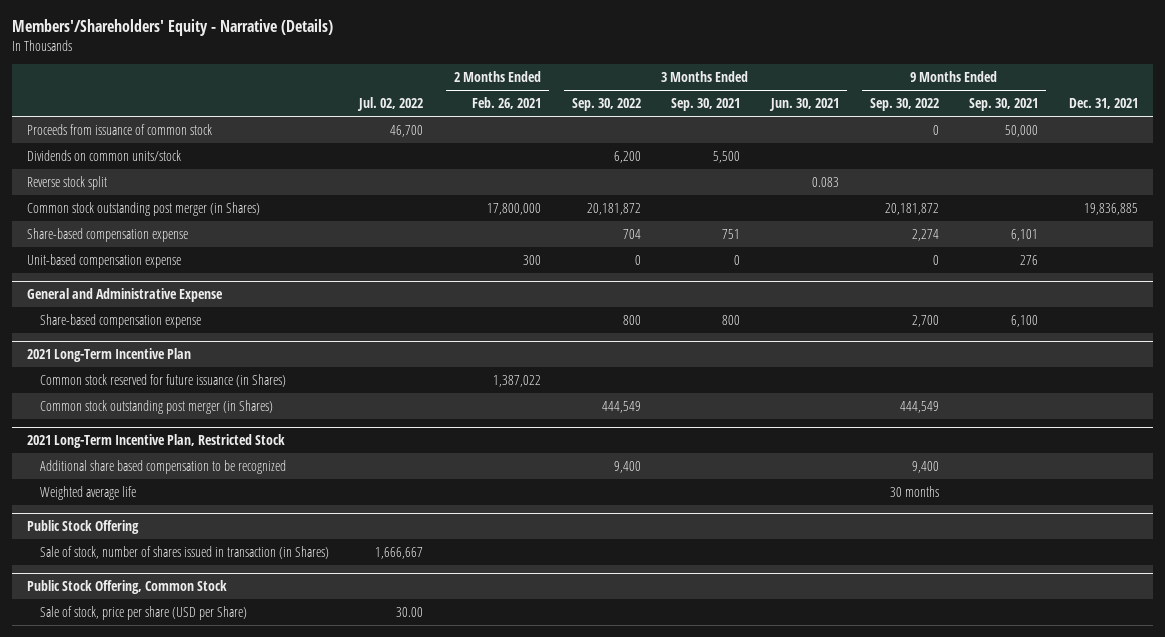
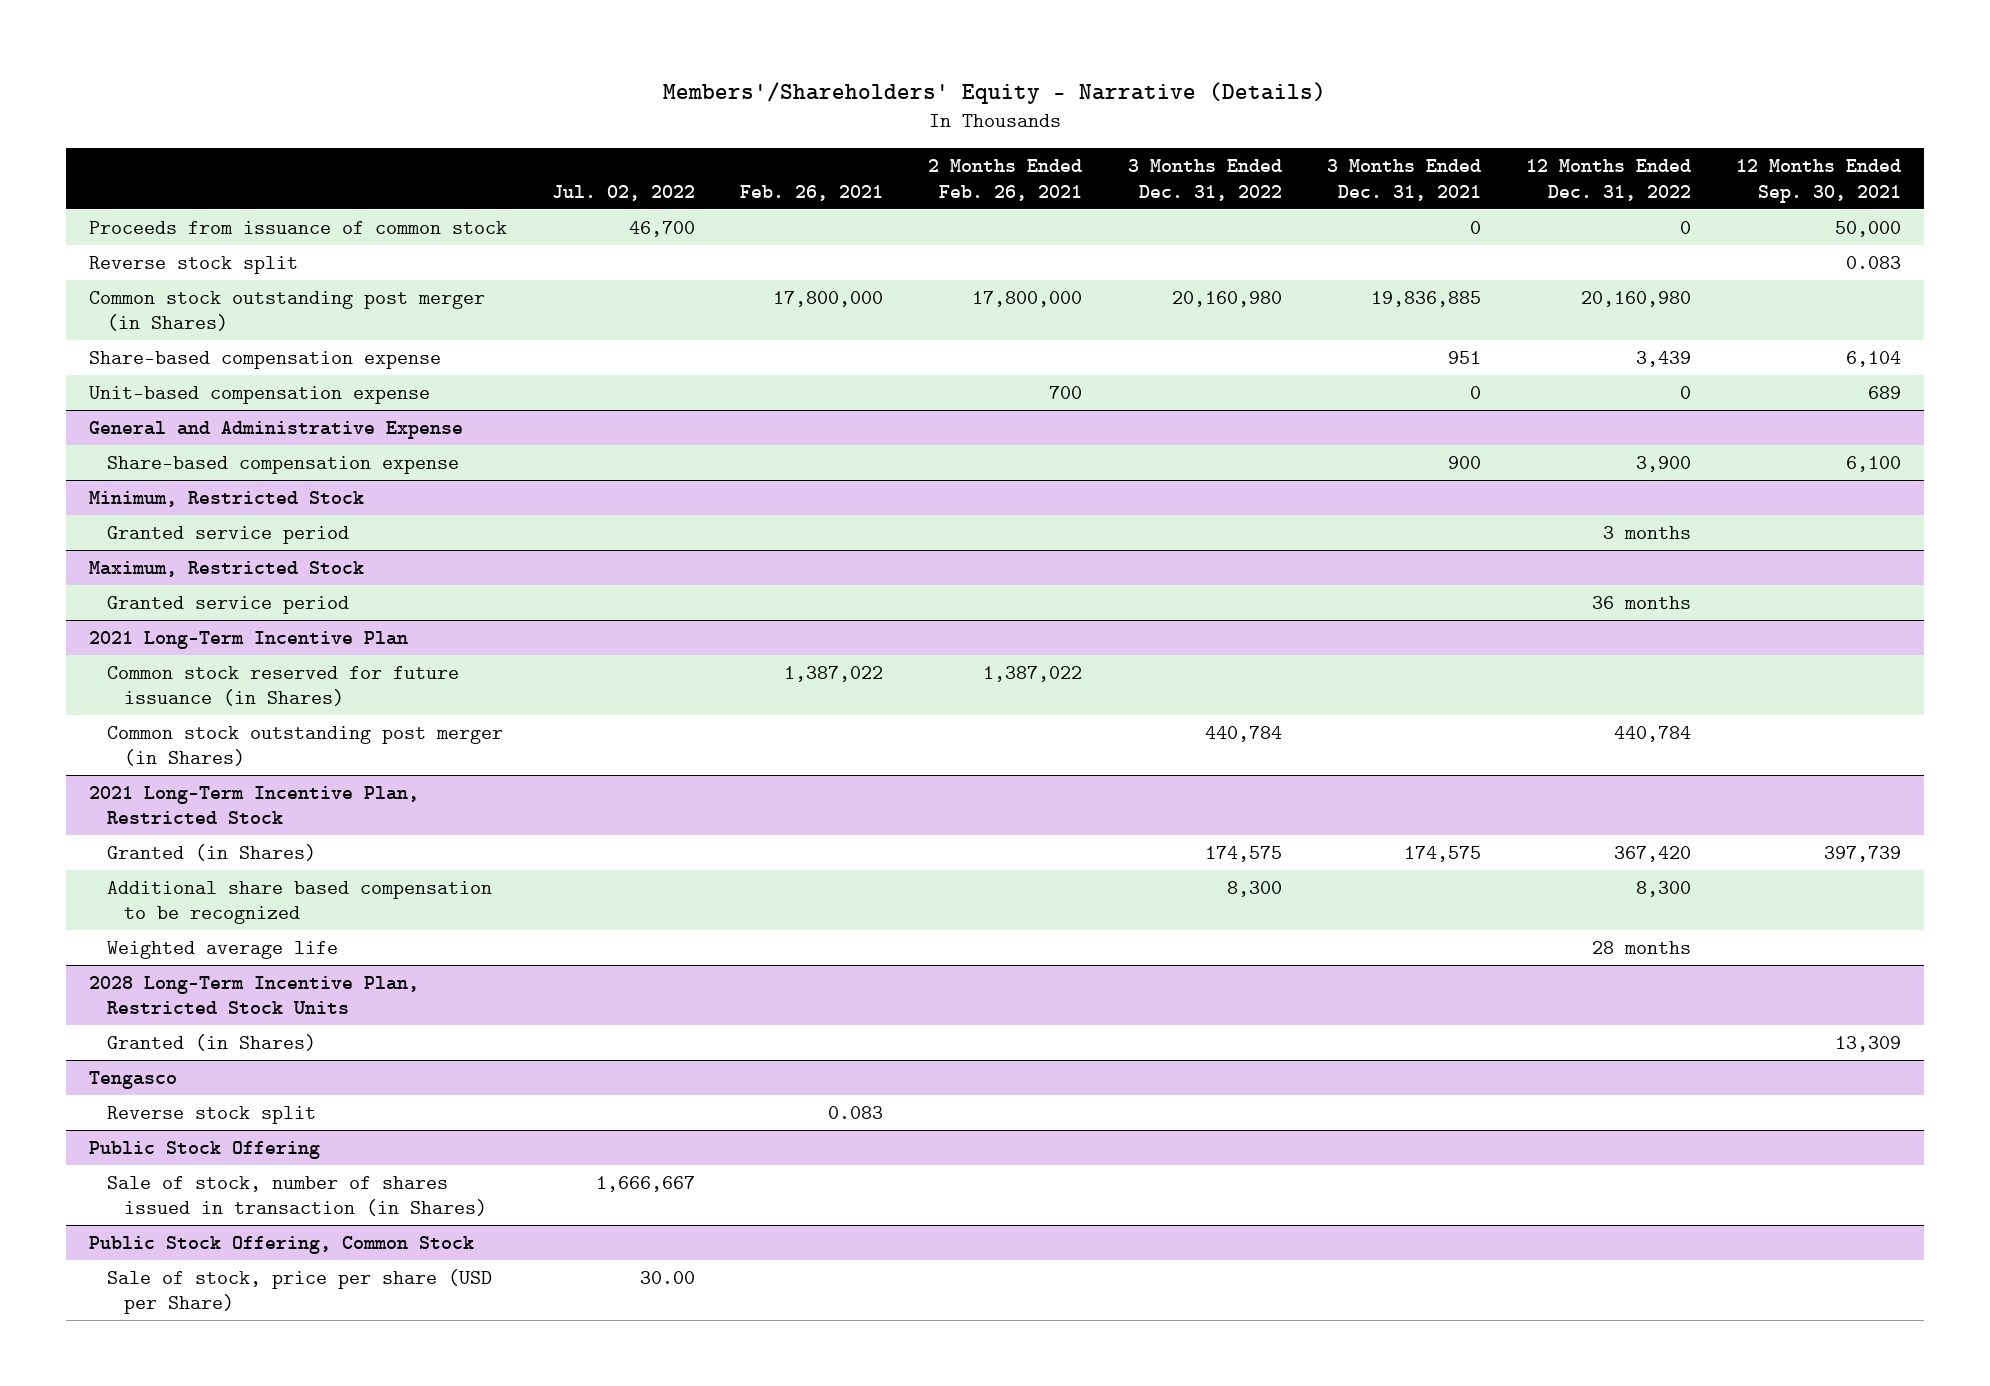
- | Jul. 02, 2022 | 2 Months Ended Feb. 26, 2021 | 3 Months Ended Sep. 30, 2022 | 3 Months Ended Sep. 30, 2021 | 3 Months Ended Jun. 30, 2021 | 9 Months Ended Sep. 30, 2022 | 9 Months Ended Sep. 30, 2021 | Dec. 31, 2021
+ | Jul. 02, 2022 | Feb. 26, 2021 | 2 Months Ended Feb. 26, 2021 | 3 Months Ended Dec. 31, 2022 | 3 Months Ended Dec. 31, 2021 | 12 Months Ended Dec. 31, 2022 | 12 Months Ended Sep. 30, 2021
- Dividends on common units/stock | | | 6,200 | 5,500 | | | |
- Unit-based compensation expense | | 300 | 0 | 0 | | 0 | 276 |
+ Unit-based compensation expense | | | 700 | | 0 | 0 | 689
+ Minimum, Restricted Stock
+ Granted service period | | | | | | 3 months |
+ Maximum, Restricted Stock
+ Granted service period | | | | | | 36 months |
@ 2021 Long-Term Incentive Plan, Restricted Stock
+ Granted (in Shares) | | | | 174,575 | 174,575 | 367,420 | 397,739
+ 2028 Long-Term Incentive Plan, Restricted Stock Units
+ Granted (in Shares) | | | | | | | 13,309
+ Tengasco
+ Reverse stock split | | 0.083 | | | | |

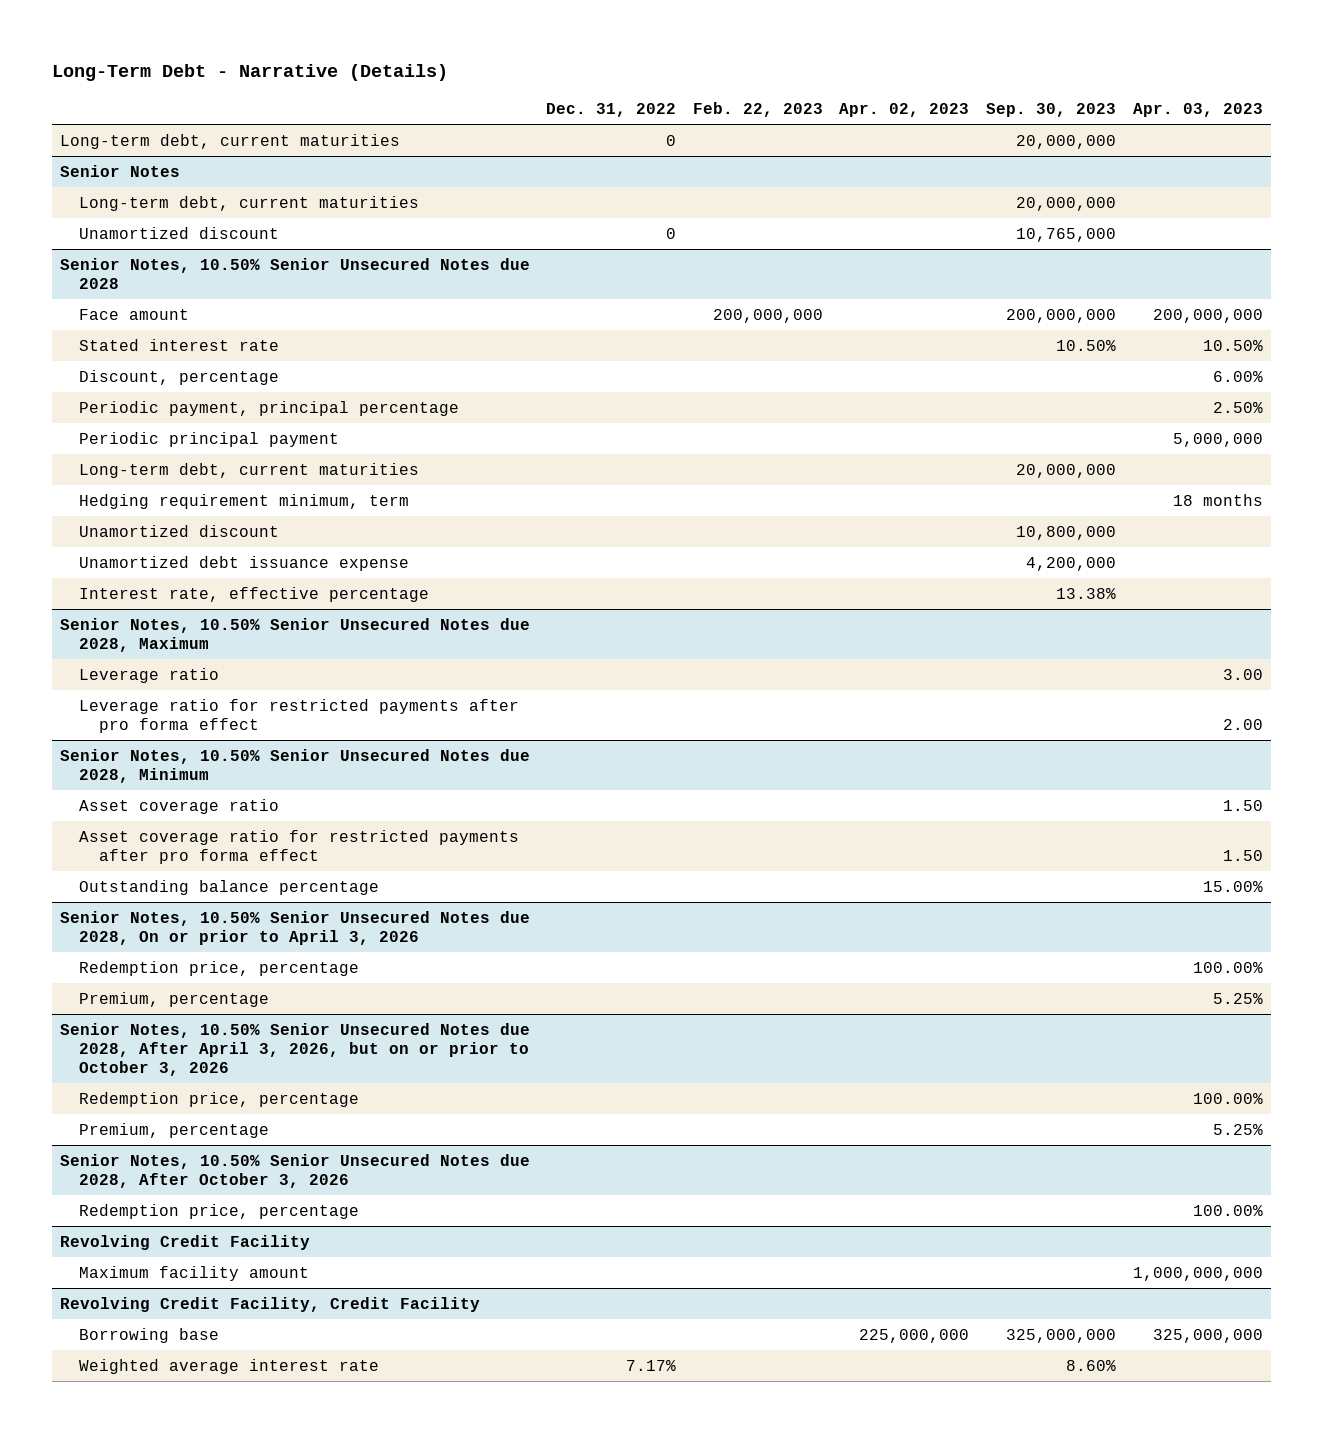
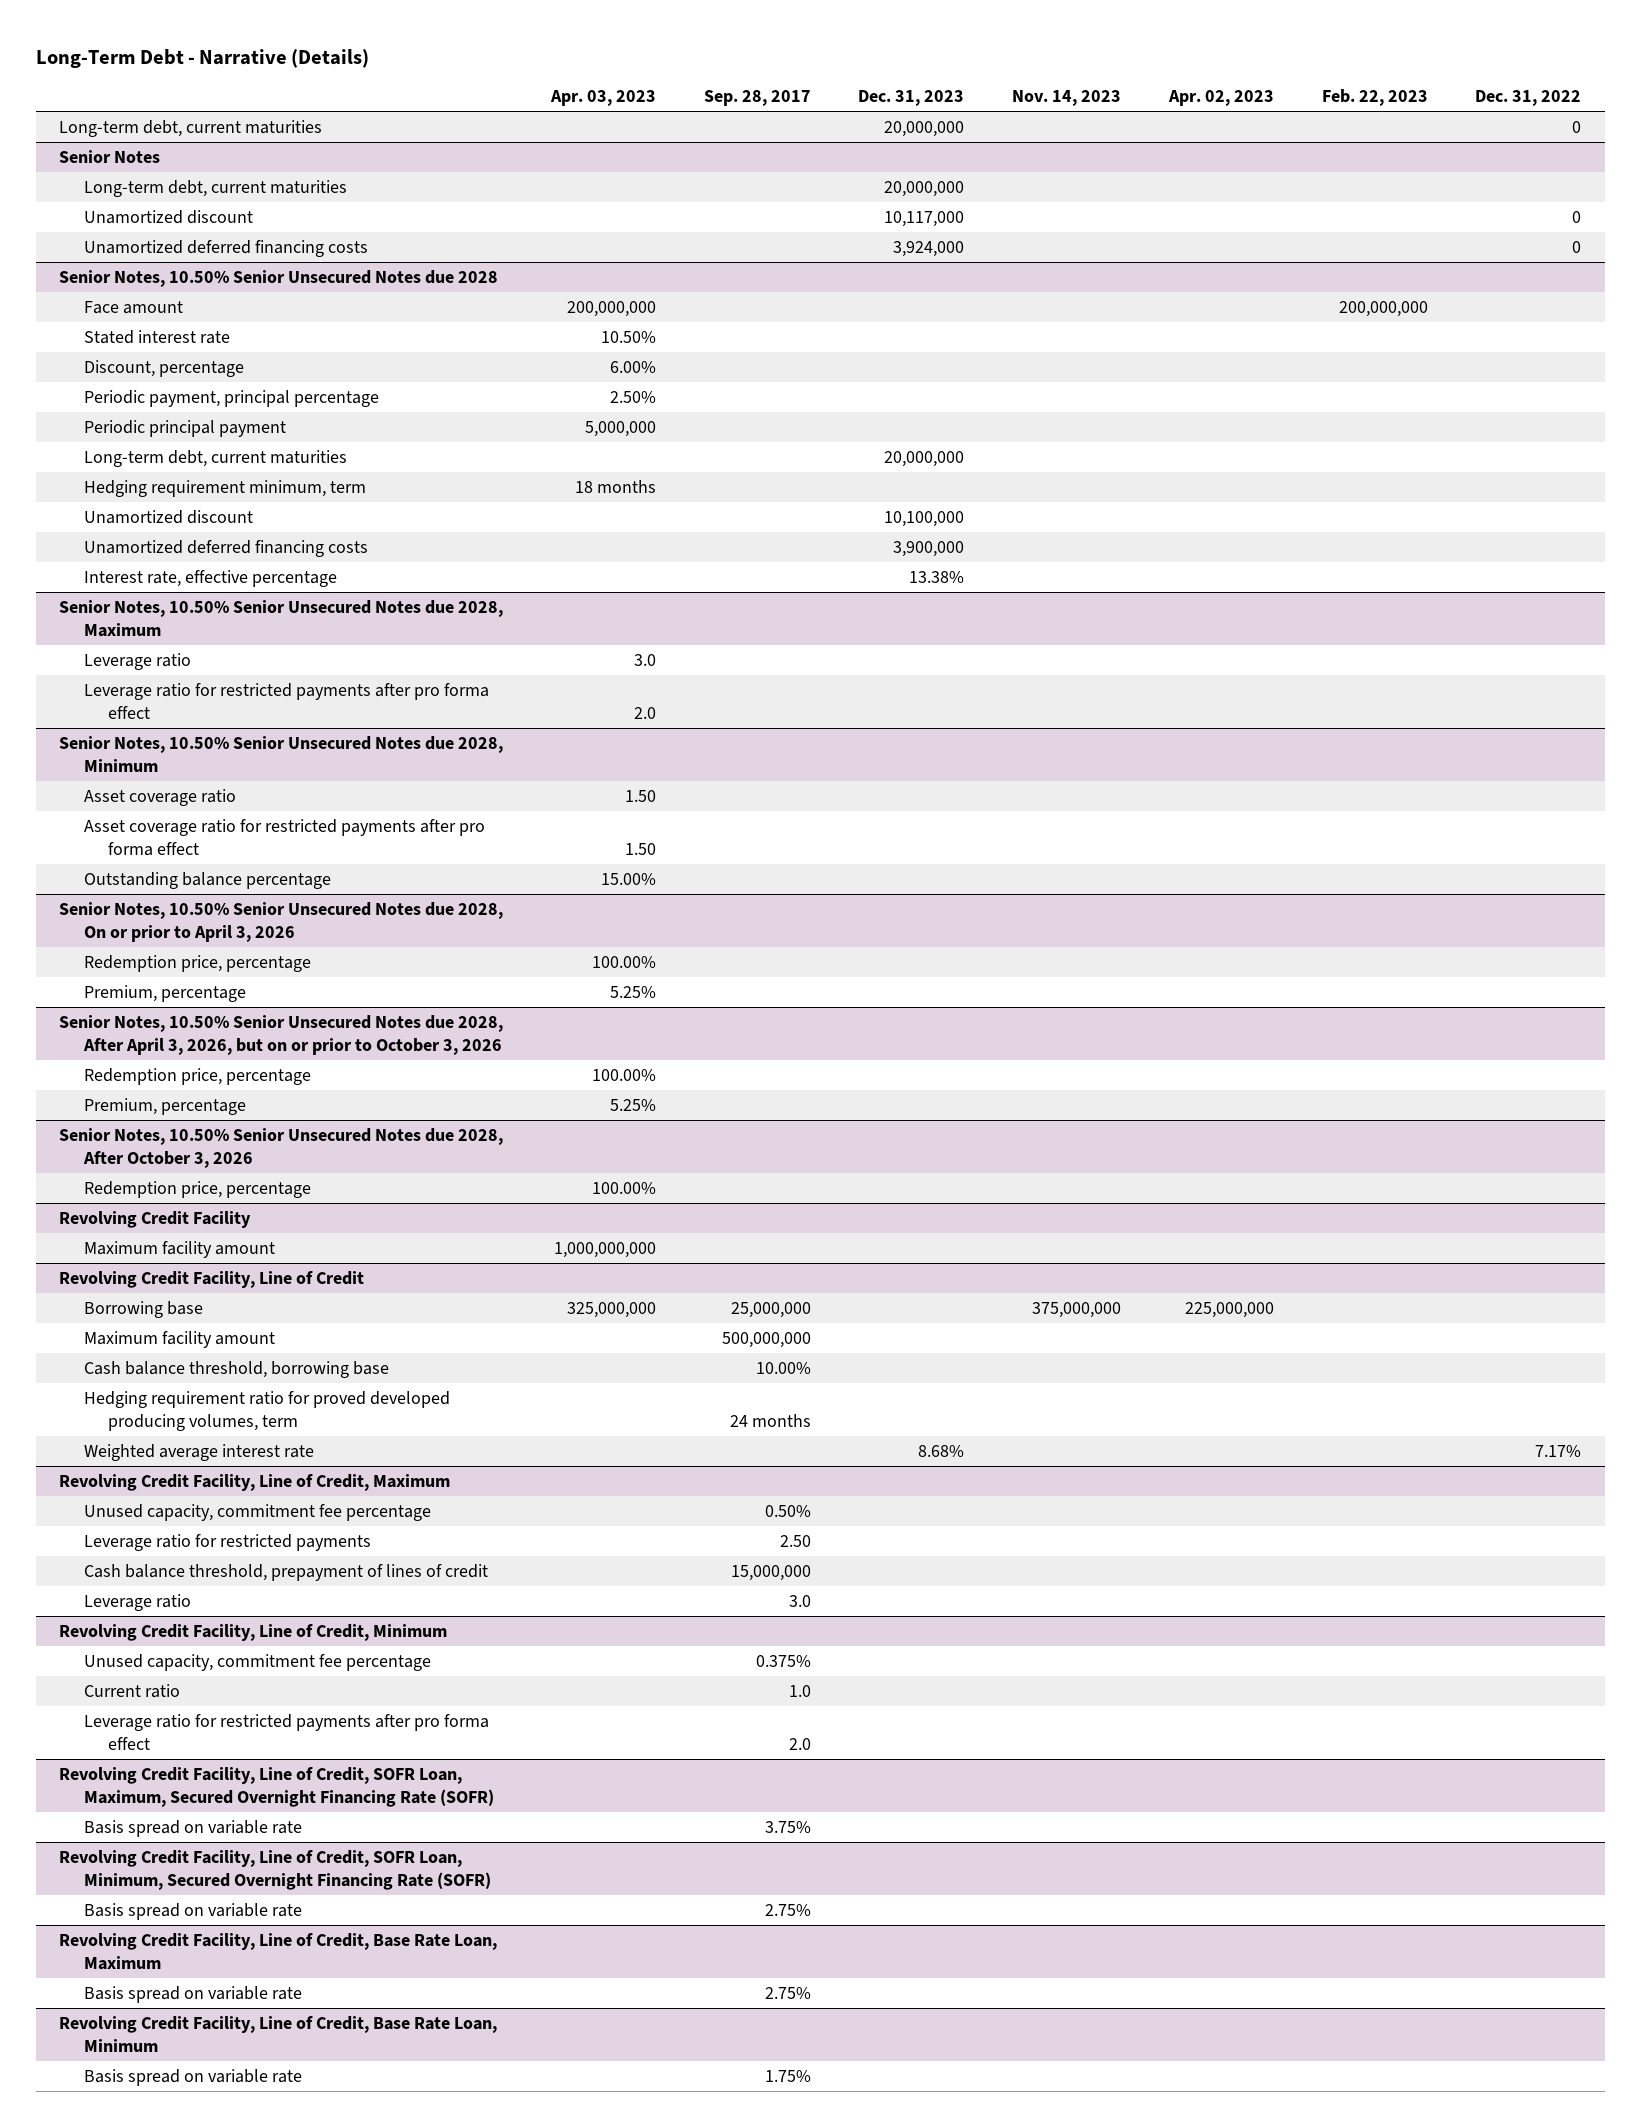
- | Dec. 31, 2022 | Feb. 22, 2023 | Apr. 02, 2023 | Sep. 30, 2023 | Apr. 03, 2023
+ | Apr. 03, 2023 | Sep. 28, 2017 | Dec. 31, 2023 | Nov. 14, 2023 | Apr. 02, 2023 | Feb. 22, 2023 | Dec. 31, 2022
@ Senior Notes
+ Unamortized deferred financing costs | | | 3,924,000 | | | | 0
@ Senior Notes, 10.50% Senior Unsecured Notes due 2028
- Unamortized debt issuance expense | | | | 4,200,000 |
+ Unamortized deferred financing costs | | | 3,900,000 | | | |
@ Senior Notes, 10.50% Senior Unsecured Notes due 2028, Maximum
- Leverage ratio | | | | | 3.00
- Leverage ratio for restricted payments after pro forma effect | | | | | 2.00
+ Leverage ratio | 3.0 | | | | | |
+ Leverage ratio for restricted payments after pro forma effect | 2.0 | | | | | |
- Revolving Credit Facility, Credit Facility
+ Revolving Credit Facility, Line of Credit
+ Maximum facility amount | | 500,000,000 | | | | |
+ Cash balance threshold, borrowing base | | 10.00% | | | | |
+ Hedging requirement ratio for proved developed producing volumes, term | | 24 months | | | | |
+ Revolving Credit Facility, Line of Credit, Maximum
+ Unused capacity, commitment fee percentage | | 0.50% | | | | |
+ Leverage ratio for restricted payments | | 2.50 | | | | |
+ Cash balance threshold, prepayment of lines of credit | | 15,000,000 | | | | |
+ Leverage ratio | | 3.0 | | | | |
+ Revolving Credit Facility, Line of Credit, Minimum
+ Unused capacity, commitment fee percentage | | 0.375% | | | | |
+ Current ratio | | 1.0 | | | | |
+ Leverage ratio for restricted payments after pro forma effect | | 2.0 | | | | |
+ Revolving Credit Facility, Line of Credit, SOFR Loan, Maximum, Secured Overnight Financing Rate (SOFR)
+ Basis spread on variable rate | | 3.75% | | | | |
+ Revolving Credit Facility, Line of Credit, SOFR Loan, Minimum, Secured Overnight Financing Rate (SOFR)
+ Basis spread on variable rate | | 2.75% | | | | |
+ Revolving Credit Facility, Line of Credit, Base Rate Loan, Maximum
+ Basis spread on variable rate | | 2.75% | | | | |
+ Revolving Credit Facility, Line of Credit, Base Rate Loan, Minimum
+ Basis spread on variable rate | | 1.75% | | | | |

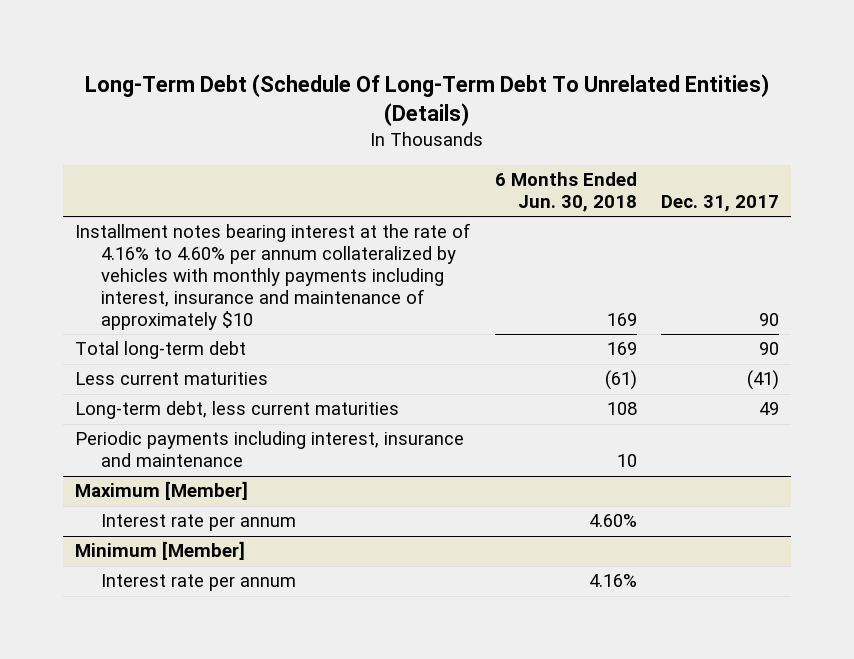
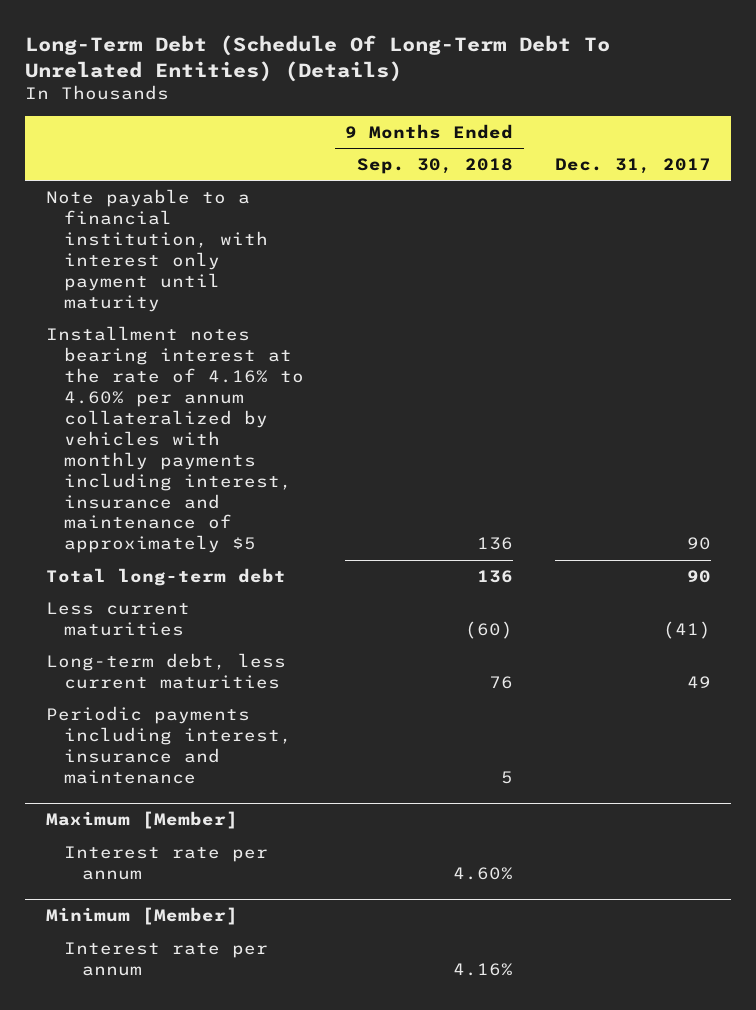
- | 6 Months Ended Jun. 30, 2018 | Dec. 31, 2017
+ | 9 Months Ended Sep. 30, 2018 | Dec. 31, 2017
- Installment notes bearing interest at the rate of 4.16% to 4.60% per annum collateralized by vehicles with monthly payments including interest, insurance and maintenance of approximately $10 | 169 | 90
+ Note payable to a financial institution, with interest only payment until maturity
+ Installment notes bearing interest at the rate of 4.16% to 4.60% per annum collateralized by vehicles with monthly payments including interest, insurance and maintenance of approximately $5 | 136 | 90

